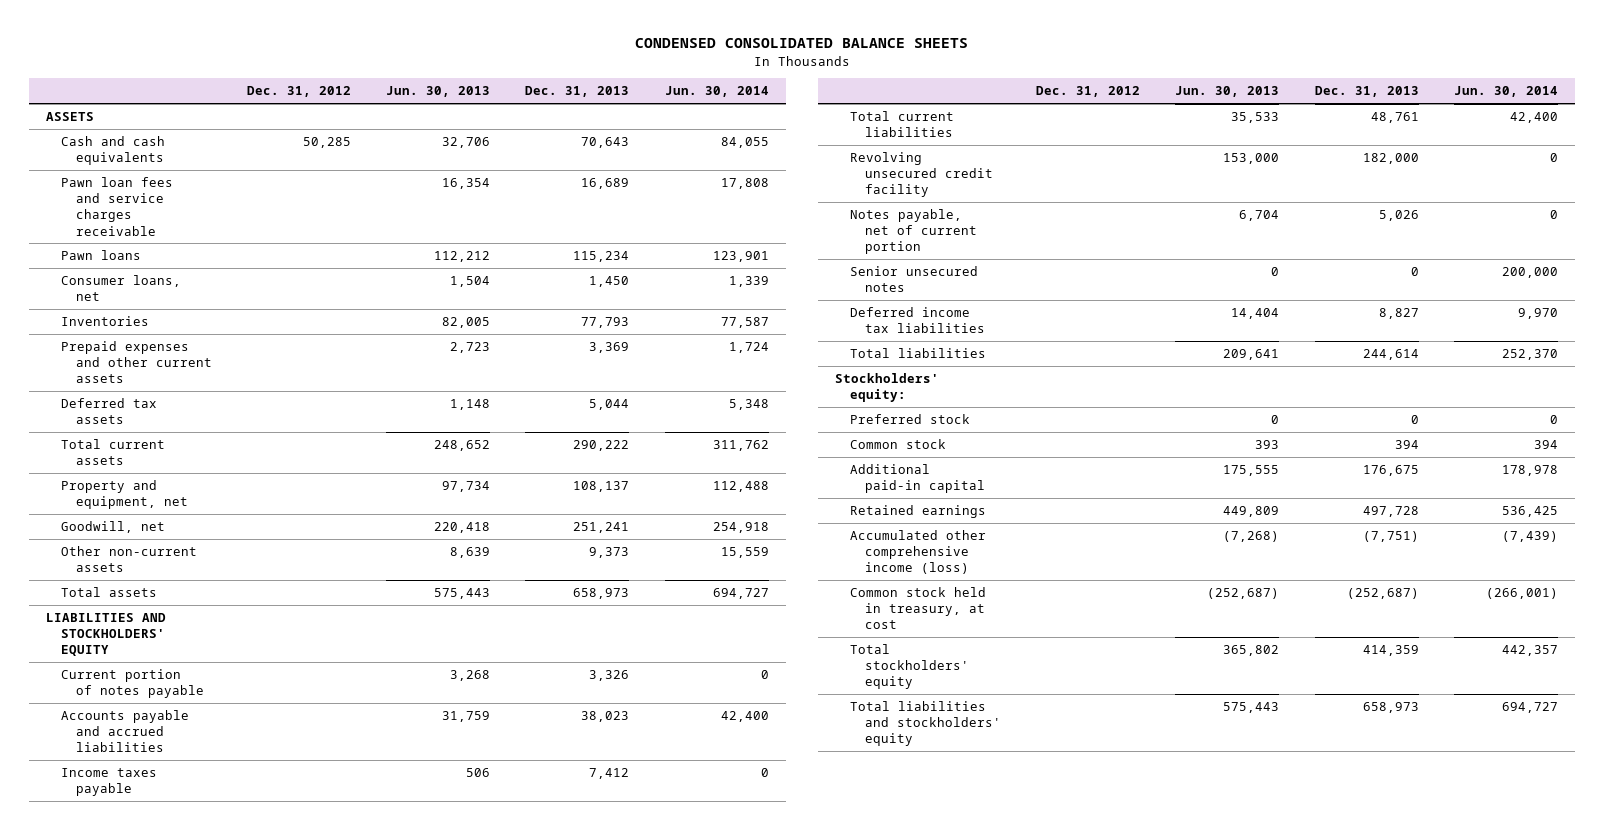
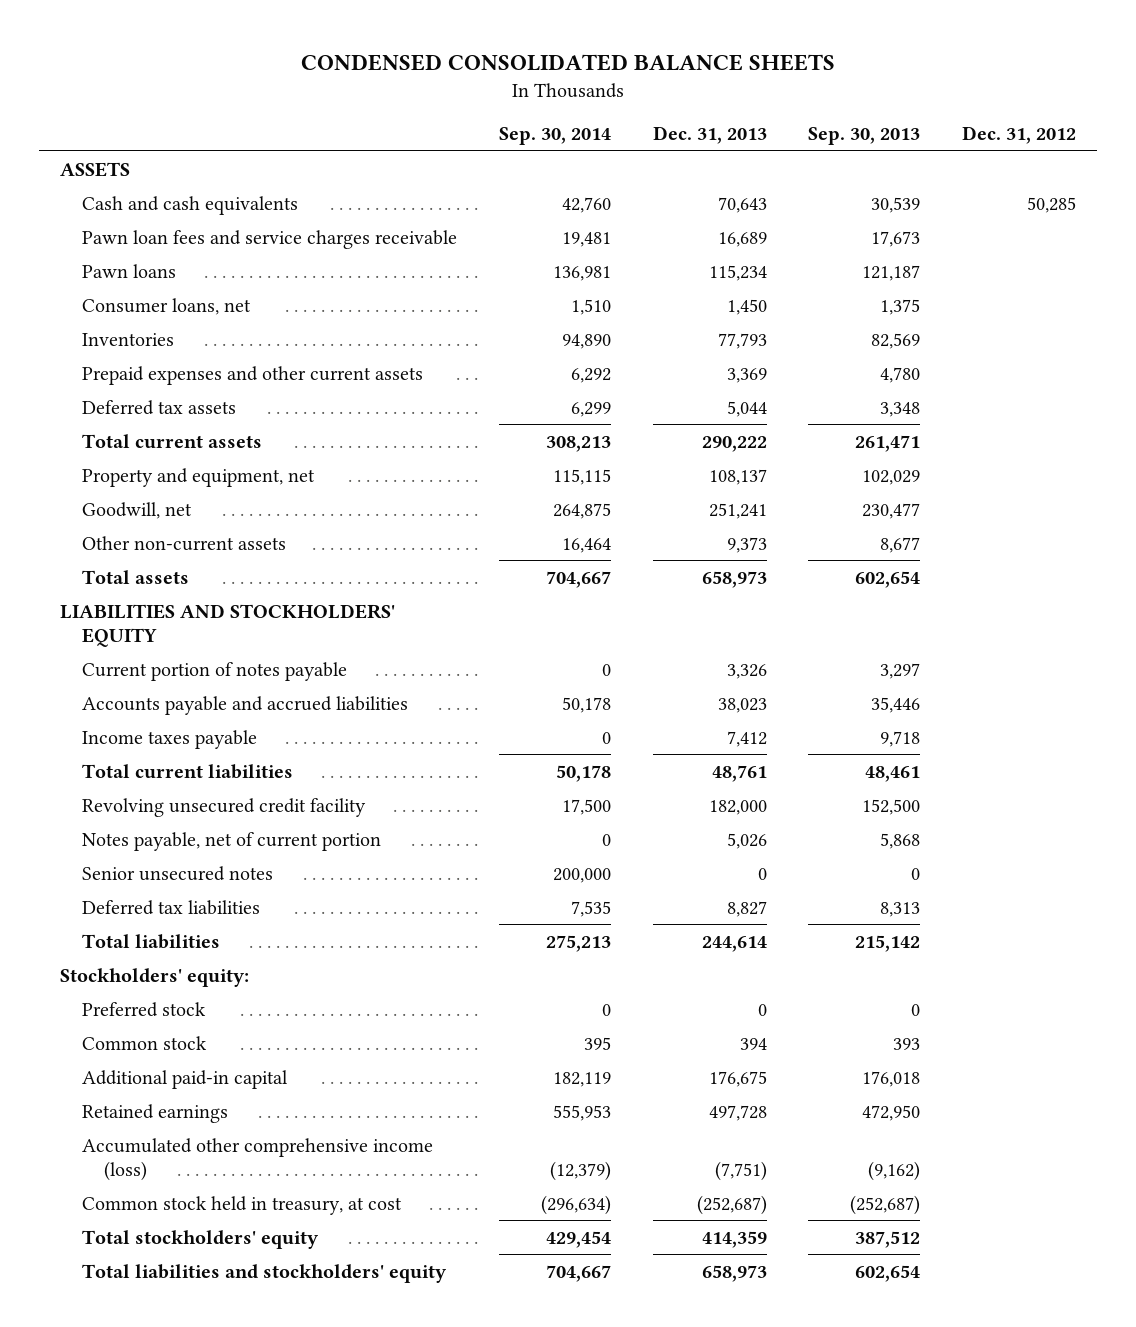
- | Dec. 31, 2012 | Jun. 30, 2013 | Dec. 31, 2013 | Jun. 30, 2014
+ | Sep. 30, 2014 | Dec. 31, 2013 | Sep. 30, 2013 | Dec. 31, 2012
- Deferred income tax liabilities | | 14,404 | 8,827 | 9,970
+ Deferred tax liabilities | 7,535 | 8,827 | 8,313 |

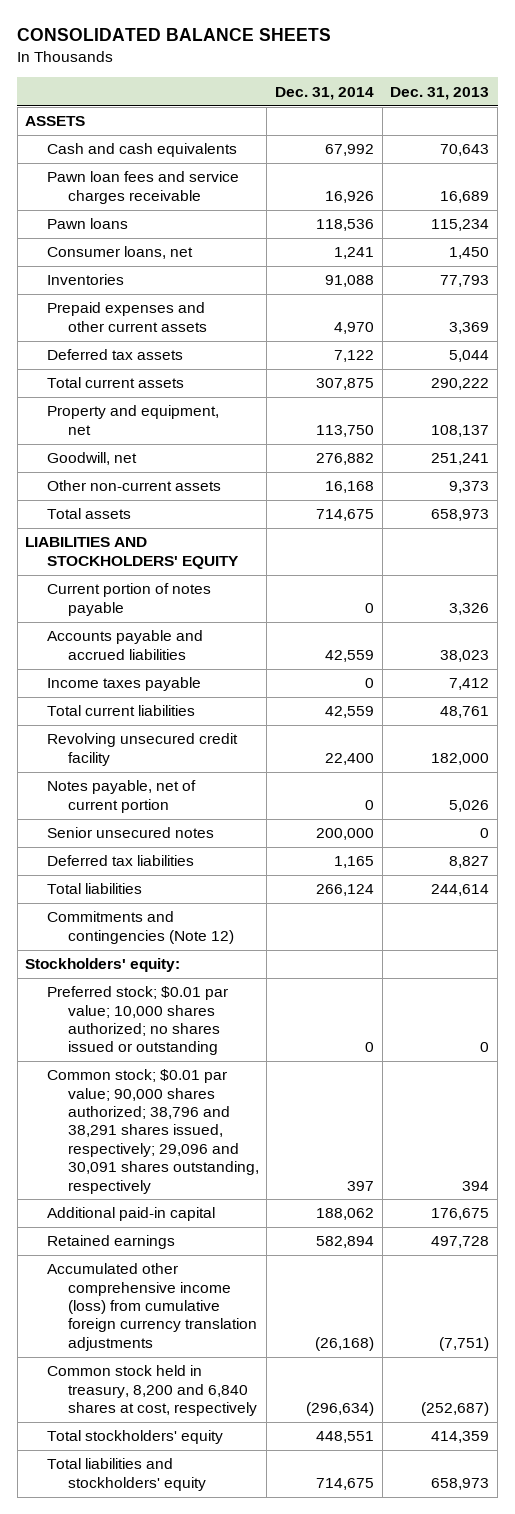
- CONDENSED CONSOLIDATED BALANCE SHEETS
+ CONSOLIDATED BALANCE SHEETS
- | Sep. 30, 2014 | Dec. 31, 2013 | Sep. 30, 2013 | Dec. 31, 2012
+ | Dec. 31, 2014 | Dec. 31, 2013
+ Commitments and contingencies (Note 12)
- Preferred stock | 0 | 0 | 0 |
- Common stock | 395 | 394 | 393 |
+ Preferred stock; $0.01 par value; 10,000 shares authorized; no shares issued or outstanding | 0 | 0
+ Common stock; $0.01 par value; 90,000 shares authorized; 38,796 and 38,291 shares issued, respectively; 29,096 and 30,091 shares outstanding, respectively | 397 | 394
- Accumulated other comprehensive income (loss) | (12,379) | (7,751) | (9,162) |
- Common stock held in treasury, at cost | (296,634) | (252,687) | (252,687) |
+ Accumulated other comprehensive income (loss) from cumulative foreign currency translation adjustments | (26,168) | (7,751)
+ Common stock held in treasury, 8,200 and 6,840 shares at cost, respectively | (296,634) | (252,687)

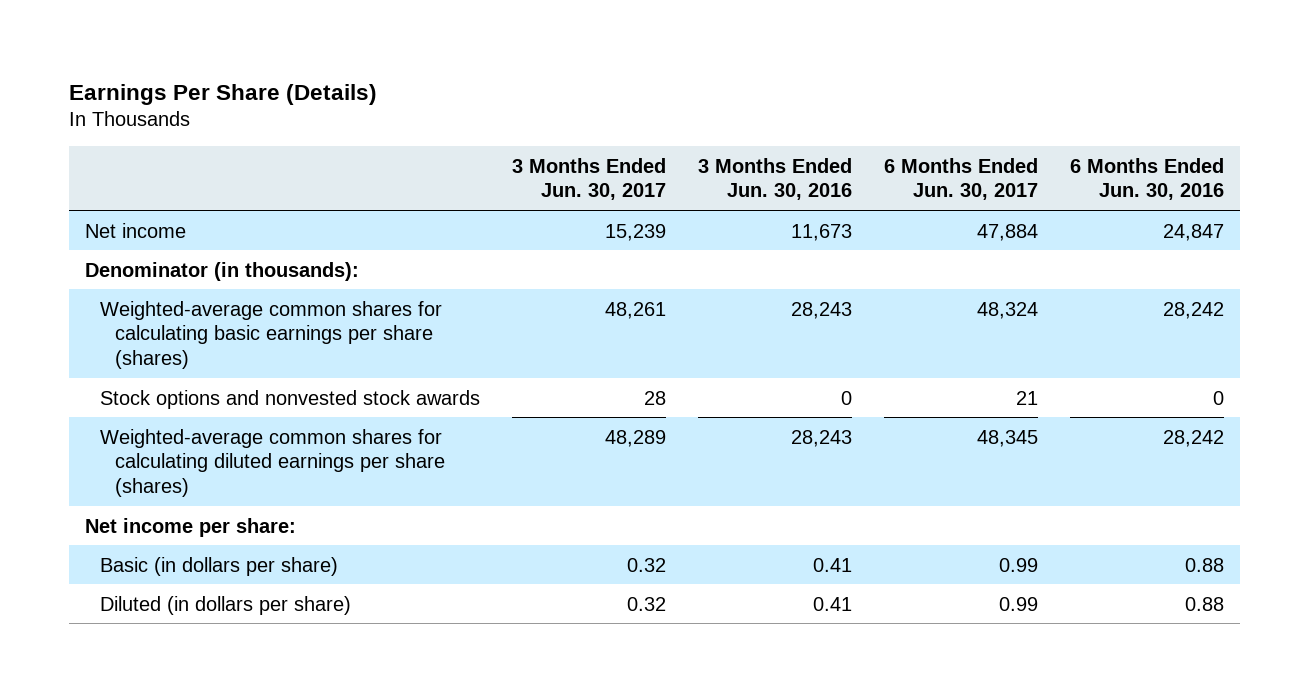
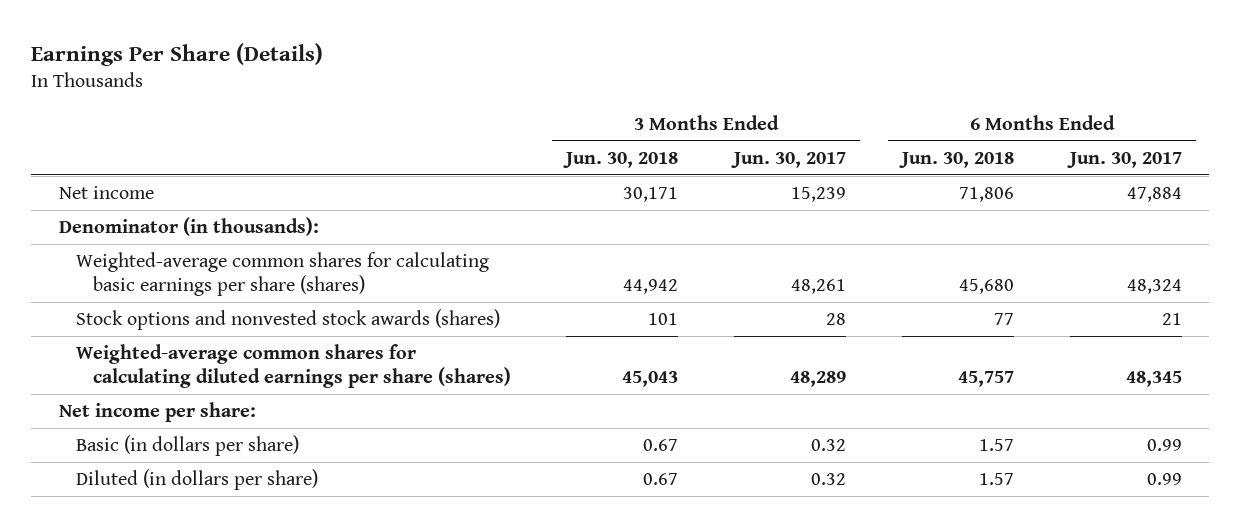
- | 3 Months Ended Jun. 30, 2017 | 3 Months Ended Jun. 30, 2016 | 6 Months Ended Jun. 30, 2017 | 6 Months Ended Jun. 30, 2016
+ | 3 Months Ended Jun. 30, 2018 | 3 Months Ended Jun. 30, 2017 | 6 Months Ended Jun. 30, 2018 | 6 Months Ended Jun. 30, 2017
- Stock options and nonvested stock awards | 28 | 0 | 21 | 0
+ Stock options and nonvested stock awards (shares) | 101 | 28 | 77 | 21

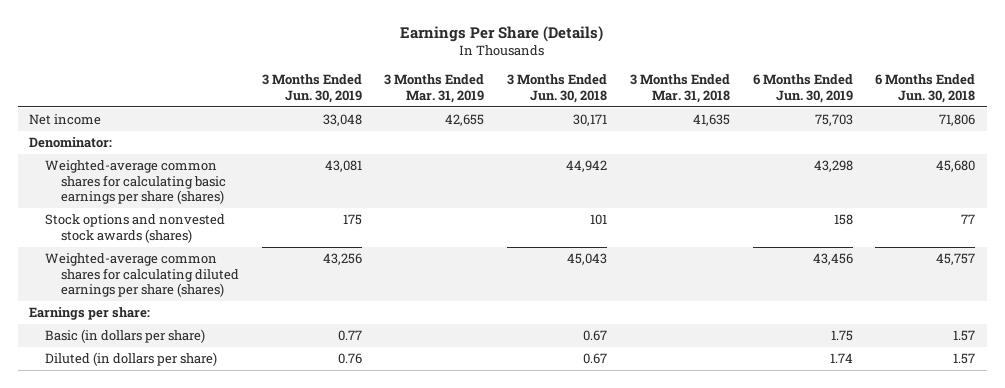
- | 3 Months Ended Jun. 30, 2018 | 3 Months Ended Jun. 30, 2017 | 6 Months Ended Jun. 30, 2018 | 6 Months Ended Jun. 30, 2017
+ | 3 Months Ended Jun. 30, 2019 | 3 Months Ended Mar. 31, 2019 | 3 Months Ended Jun. 30, 2018 | 3 Months Ended Mar. 31, 2018 | 6 Months Ended Jun. 30, 2019 | 6 Months Ended Jun. 30, 2018
- Denominator (in thousands):
+ Denominator:
- Net income per share:
+ Earnings per share:

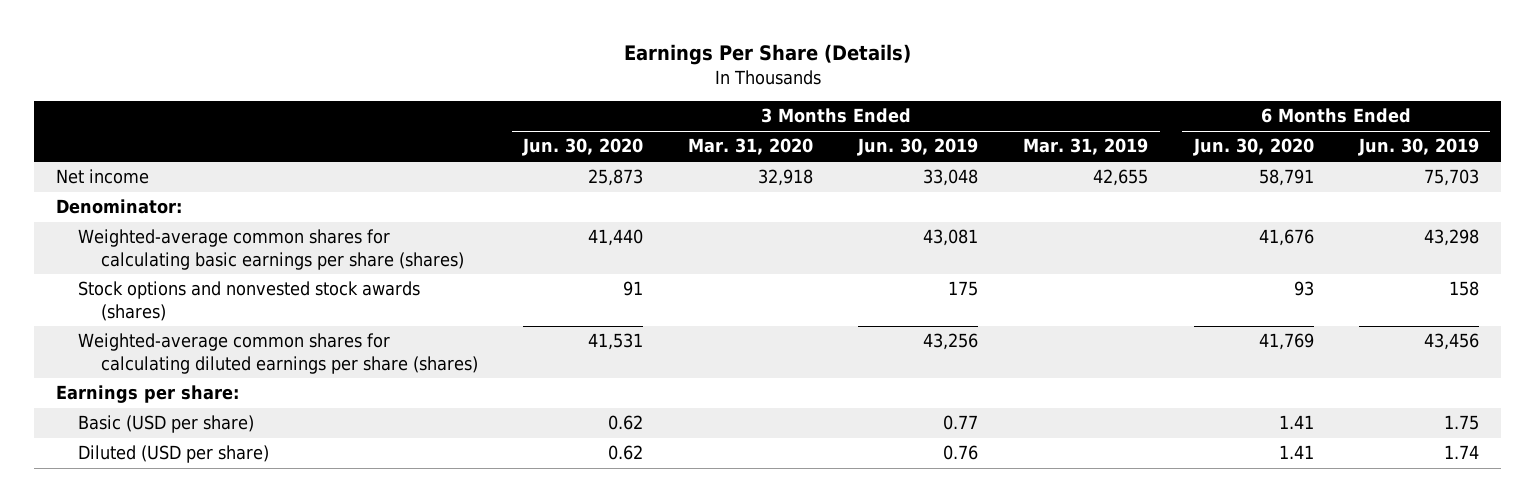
- | 3 Months Ended Jun. 30, 2019 | 3 Months Ended Mar. 31, 2019 | 3 Months Ended Jun. 30, 2018 | 3 Months Ended Mar. 31, 2018 | 6 Months Ended Jun. 30, 2019 | 6 Months Ended Jun. 30, 2018
+ | 3 Months Ended Jun. 30, 2020 | 3 Months Ended Mar. 31, 2020 | 3 Months Ended Jun. 30, 2019 | 3 Months Ended Mar. 31, 2019 | 6 Months Ended Jun. 30, 2020 | 6 Months Ended Jun. 30, 2019
- Basic (in dollars per share) | 0.77 | | 0.67 | | 1.75 | 1.57
- Diluted (in dollars per share) | 0.76 | | 0.67 | | 1.74 | 1.57
+ Basic (USD per share) | 0.62 | | 0.77 | | 1.41 | 1.75
+ Diluted (USD per share) | 0.62 | | 0.76 | | 1.41 | 1.74

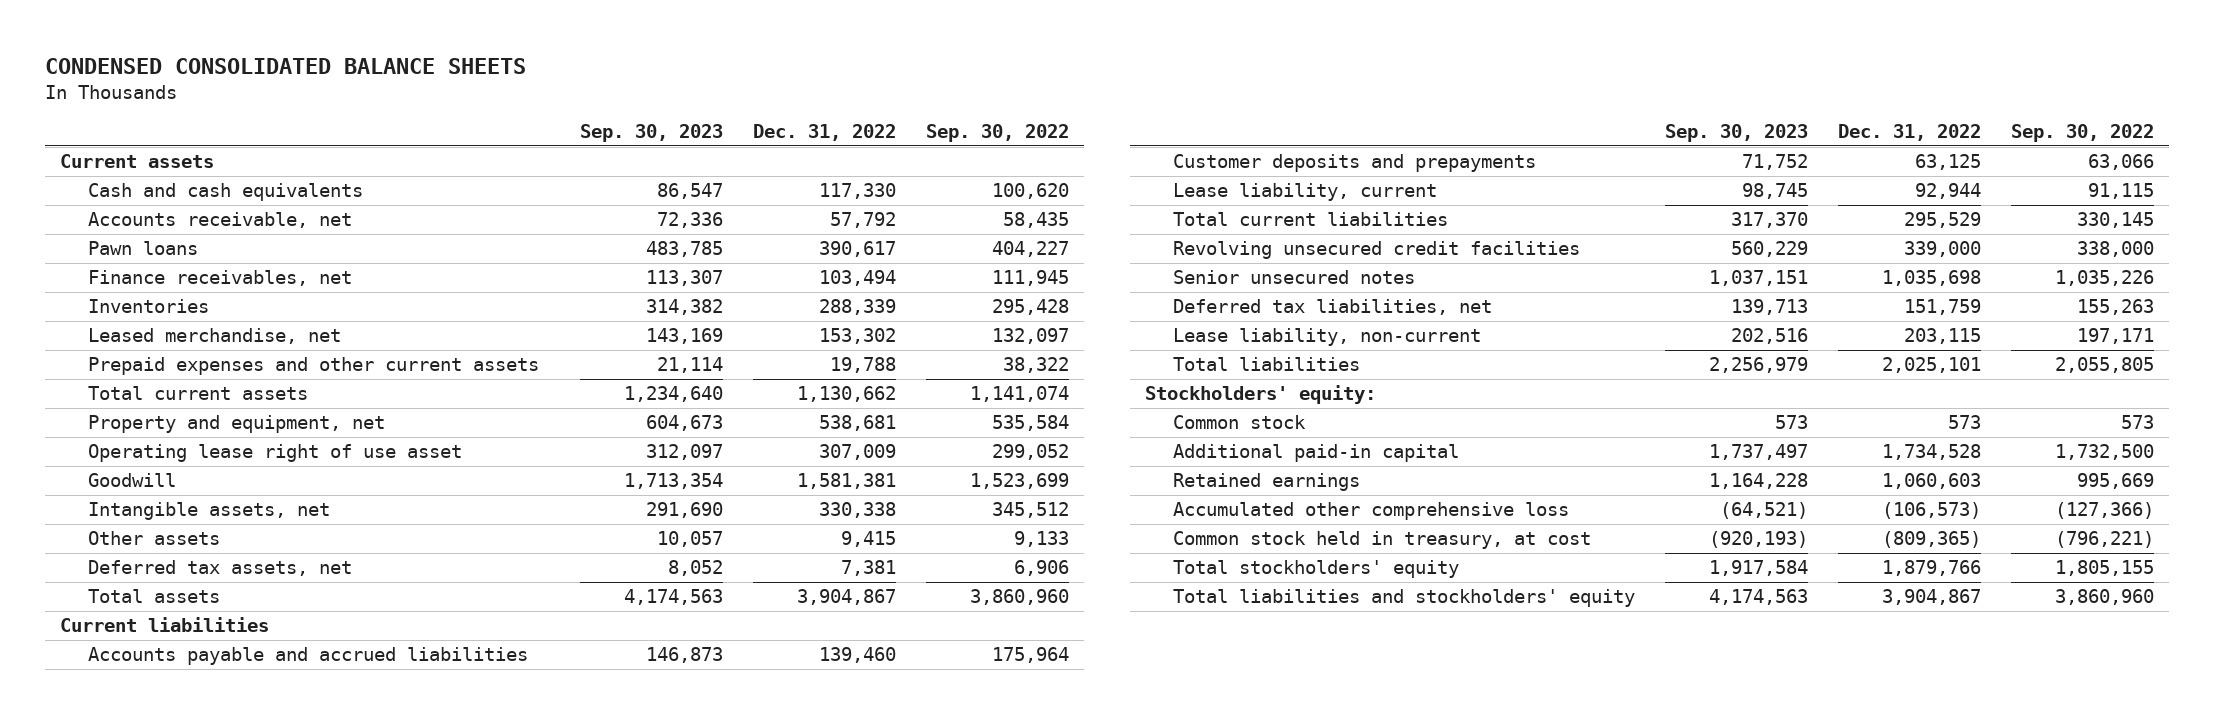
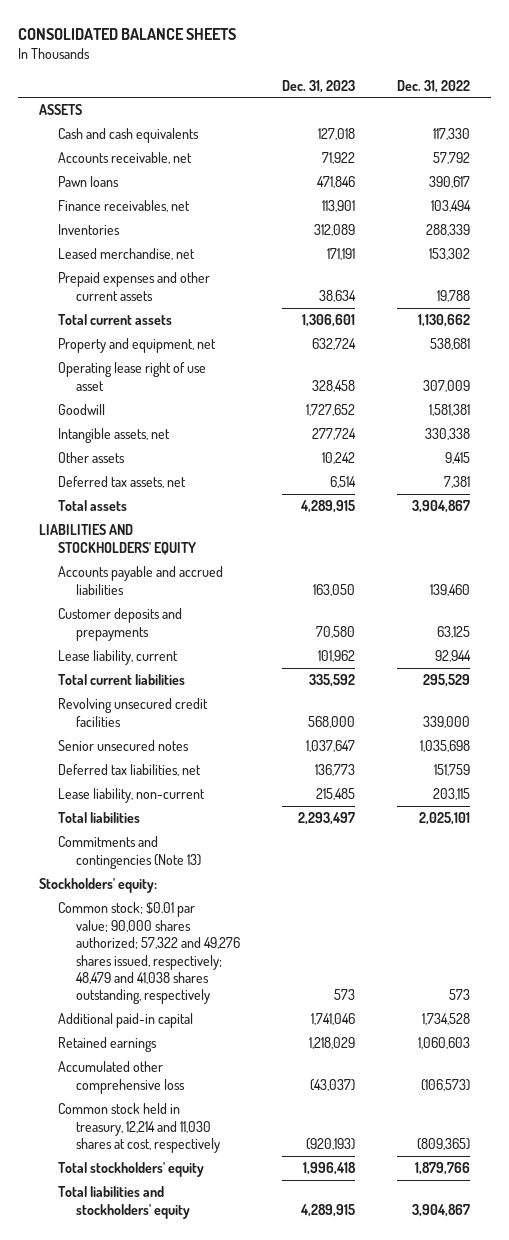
- CONDENSED CONSOLIDATED BALANCE SHEETS
+ CONSOLIDATED BALANCE SHEETS
- | Sep. 30, 2023 | Dec. 31, 2022 | Sep. 30, 2022
+ | Dec. 31, 2023 | Dec. 31, 2022
- Current assets
+ ASSETS
- Current liabilities
+ LIABILITIES AND STOCKHOLDERS' EQUITY
+ Commitments and contingencies (Note 13)
- Common stock | 573 | 573 | 573
+ Common stock; $0.01 par value; 90,000 shares authorized; 57,322 and 49,276 shares issued, respectively; 48,479 and 41,038 shares outstanding, respectively | 573 | 573
- Common stock held in treasury, at cost | (920,193) | (809,365) | (796,221)
+ Common stock held in treasury, 12,214 and 11,030 shares at cost, respectively | (920,193) | (809,365)

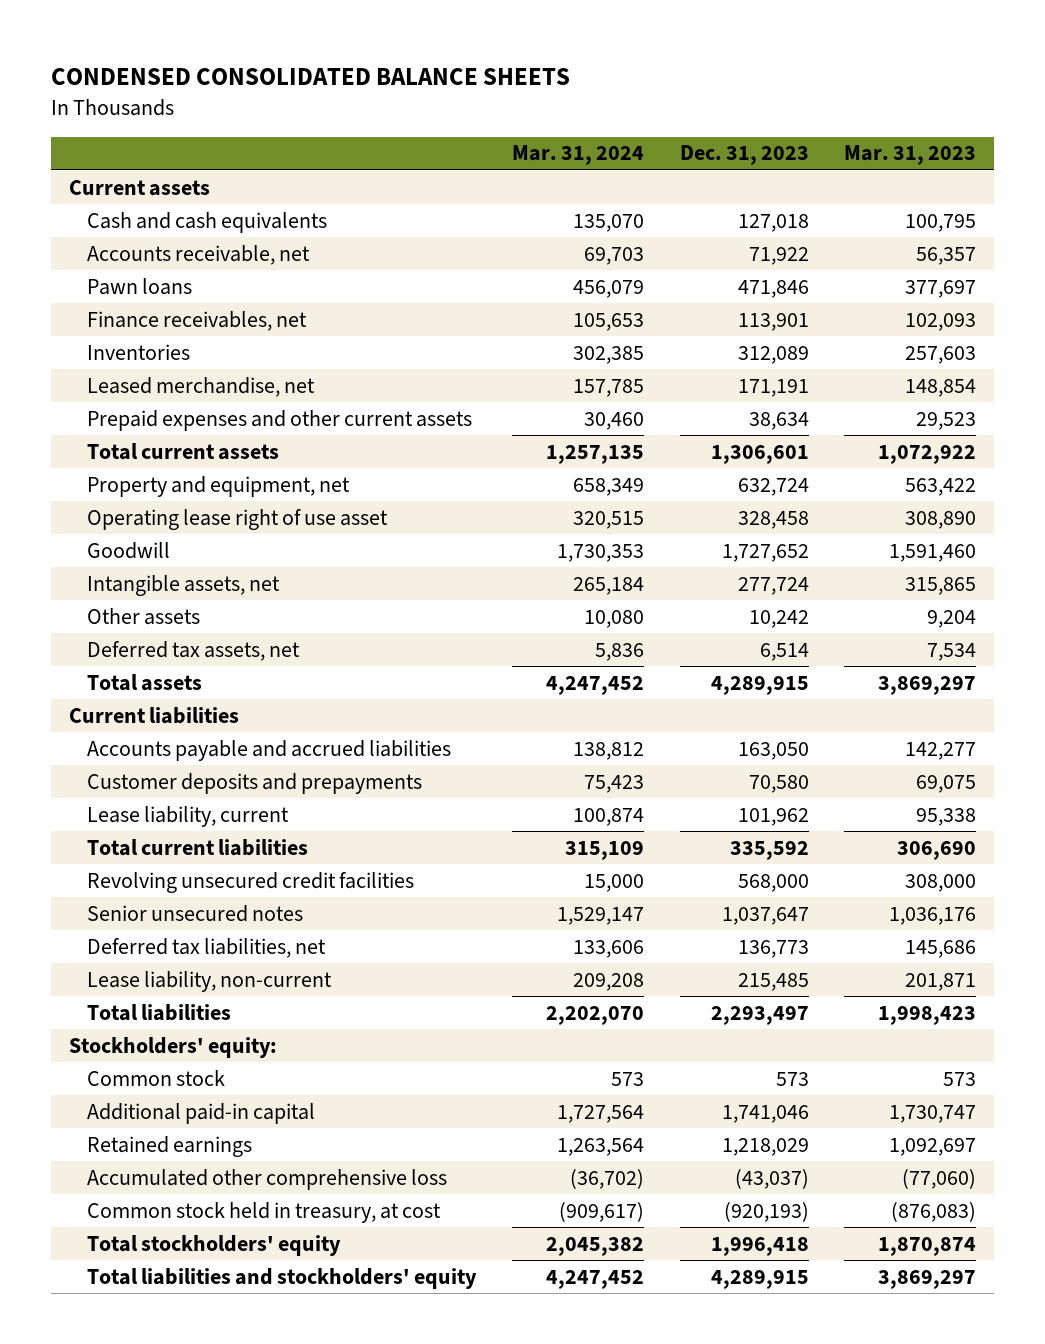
- CONSOLIDATED BALANCE SHEETS
+ CONDENSED CONSOLIDATED BALANCE SHEETS
- | Dec. 31, 2023 | Dec. 31, 2022
+ | Mar. 31, 2024 | Dec. 31, 2023 | Mar. 31, 2023
- ASSETS
+ Current assets
- LIABILITIES AND STOCKHOLDERS' EQUITY
+ Current liabilities
- Commitments and contingencies (Note 13)
- Common stock; $0.01 par value; 90,000 shares authorized; 57,322 and 49,276 shares issued, respectively; 48,479 and 41,038 shares outstanding, respectively | 573 | 573
+ Common stock | 573 | 573 | 573
- Common stock held in treasury, 12,214 and 11,030 shares at cost, respectively | (920,193) | (809,365)
+ Common stock held in treasury, at cost | (909,617) | (920,193) | (876,083)

